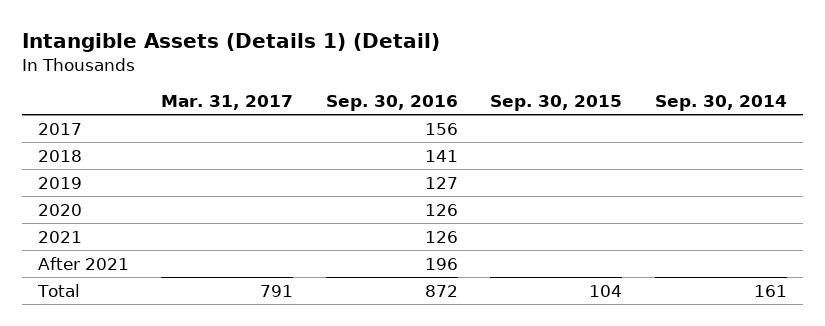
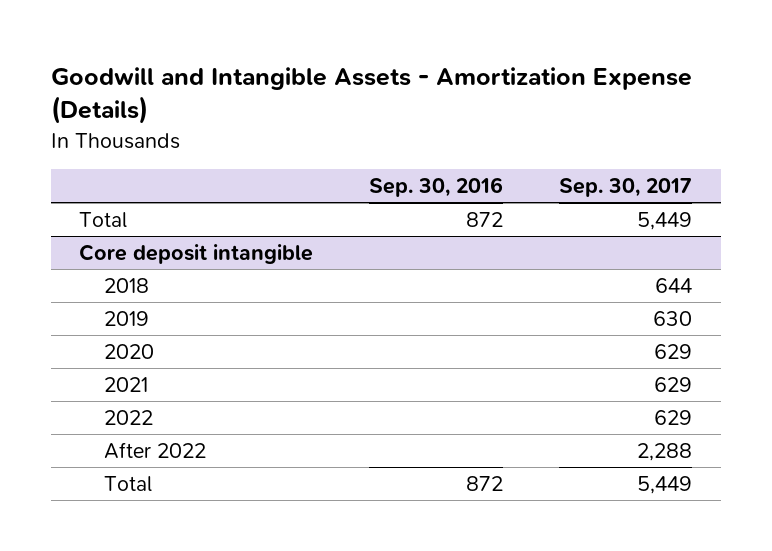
- Intangible Assets (Details 1) (Detail)
+ Goodwill and Intangible Assets - Amortization Expense (Details)
- | Mar. 31, 2017 | Sep. 30, 2016 | Sep. 30, 2015 | Sep. 30, 2014
+ | Sep. 30, 2016 | Sep. 30, 2017
- 2017 | | 156 | |
- 2018 | | 141 | |
- 2019 | | 127 | |
- 2020 | | 126 | |
- 2021 | | 126 | |
- After 2021 | | 196 | |
+ Core deposit intangible
+ 2018 | | 644
+ 2019 | | 630
+ 2020 | | 629
+ 2021 | | 629
+ 2022 | | 629
+ After 2022 | | 2,288
+ Total | 872 | 5,449

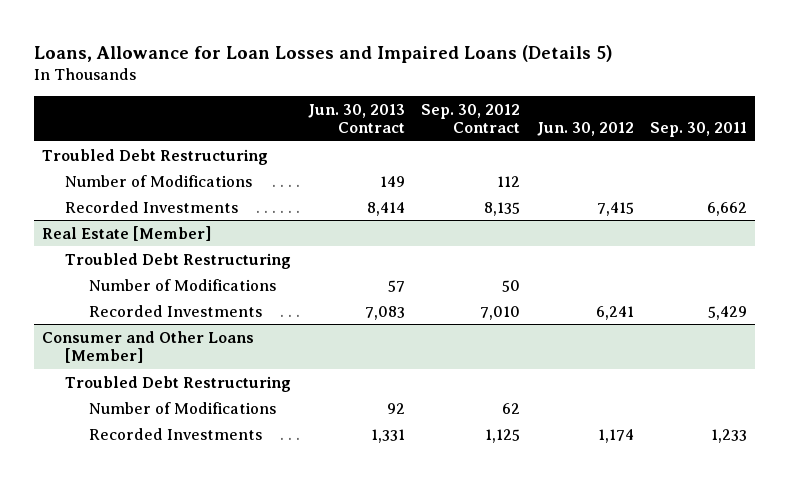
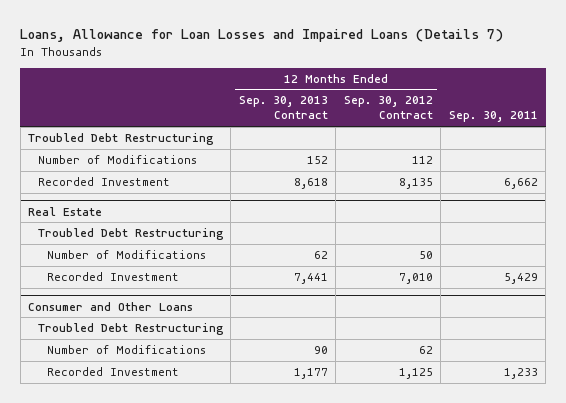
- Loans, Allowance for Loan Losses and Impaired Loans (Details 5)
+ Loans, Allowance for Loan Losses and Impaired Loans (Details 7)
- | Jun. 30, 2013 Contract | Sep. 30, 2012 Contract | Jun. 30, 2012 | Sep. 30, 2011
+ | 12 Months Ended Sep. 30, 2013 Contract | 12 Months Ended Sep. 30, 2012 Contract | Sep. 30, 2011
- Recorded Investments | 8,414 | 8,135 | 7,415 | 6,662
- Real Estate [Member]
+ Recorded Investment | 8,618 | 8,135 | 6,662
+ Real Estate
- Recorded Investments | 7,083 | 7,010 | 6,241 | 5,429
- Consumer and Other Loans [Member]
+ Recorded Investment | 7,441 | 7,010 | 5,429
+ Consumer and Other Loans
- Recorded Investments | 1,331 | 1,125 | 1,174 | 1,233
+ Recorded Investment | 1,177 | 1,125 | 1,233

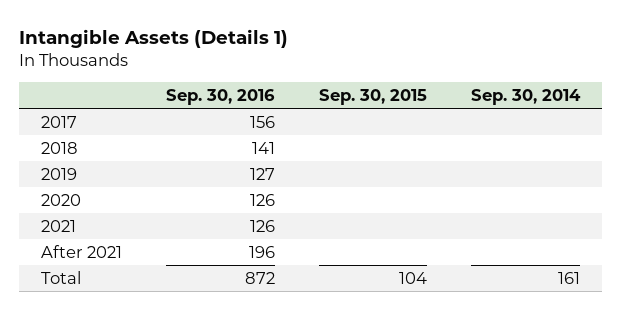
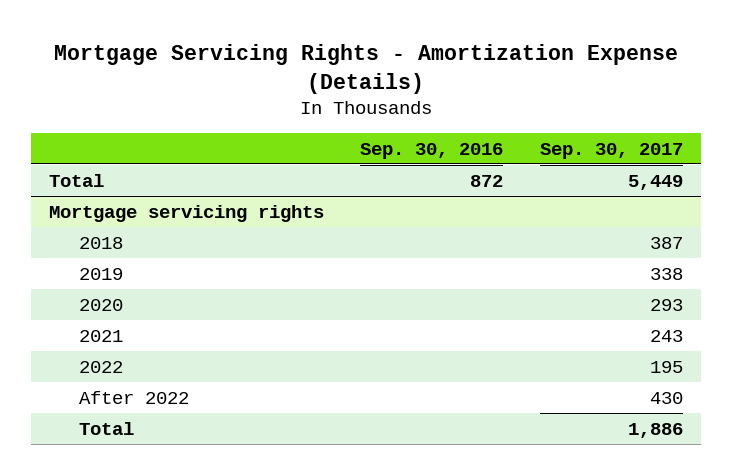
- Intangible Assets (Details 1)
+ Mortgage Servicing Rights - Amortization Expense (Details)
- | Sep. 30, 2016 | Sep. 30, 2015 | Sep. 30, 2014
+ | Sep. 30, 2016 | Sep. 30, 2017
- 2017 | 156 | |
- 2018 | 141 | |
- 2019 | 127 | |
- 2020 | 126 | |
- 2021 | 126 | |
- After 2021 | 196 | |
+ Mortgage servicing rights
+ 2018 | | 387
+ 2019 | | 338
+ 2020 | | 293
+ 2021 | | 243
+ 2022 | | 195
+ After 2022 | | 430
+ Total | | 1,886

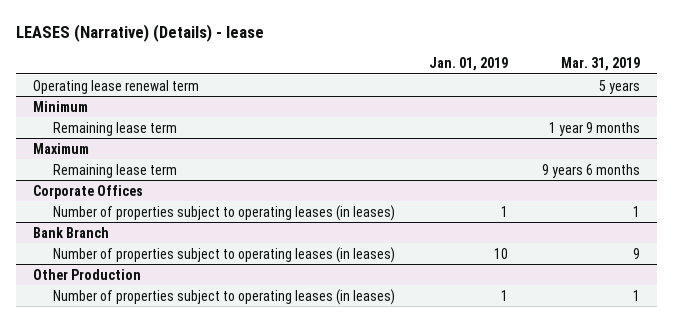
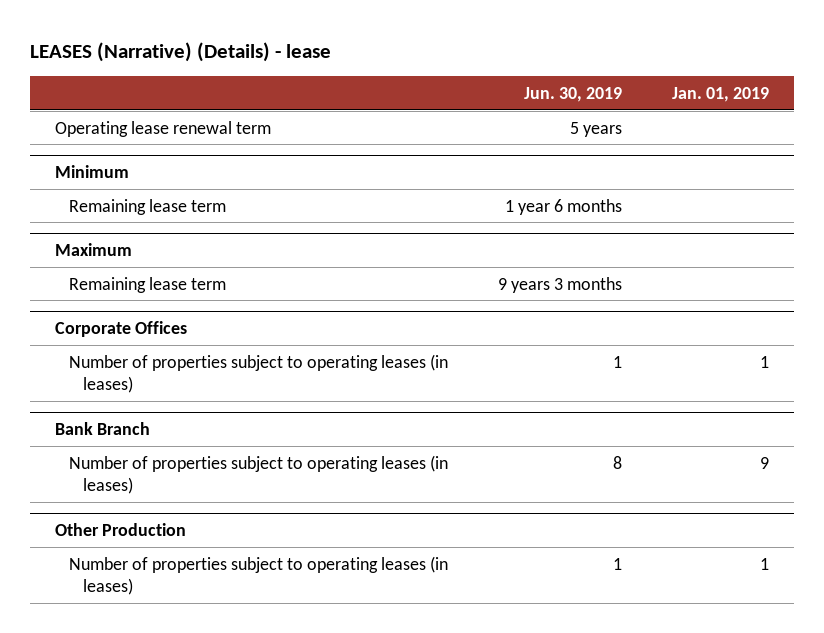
- | Jan. 01, 2019 | Mar. 31, 2019
+ | Jun. 30, 2019 | Jan. 01, 2019
@ Bank Branch
- Number of properties subject to operating leases (in leases) | 10 | 9
+ Number of properties subject to operating leases (in leases) | 8 | 9

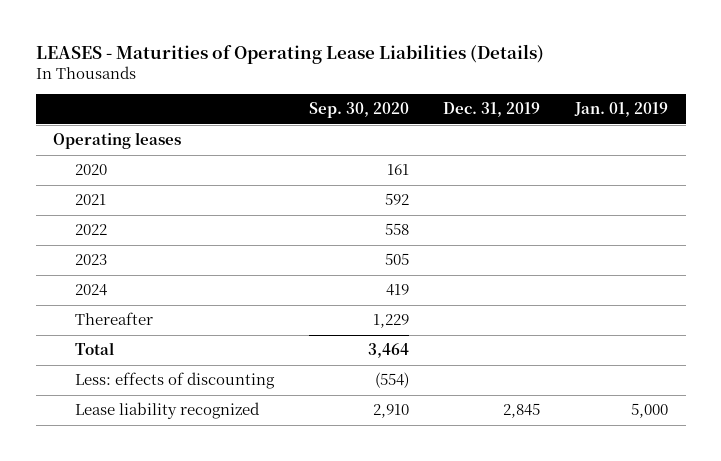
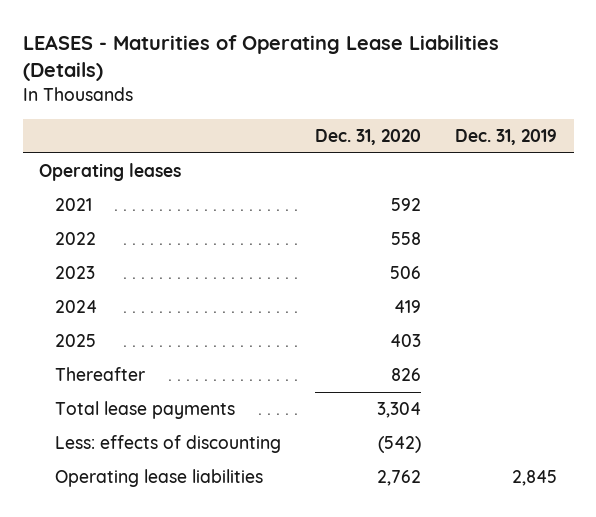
- | Sep. 30, 2020 | Dec. 31, 2019 | Jan. 01, 2019
+ | Dec. 31, 2020 | Dec. 31, 2019
- 2020 | 161 | |
+ 2025 | 403 |
- Total | 3,464 | |
+ Total lease payments | 3,304 |
- Lease liability recognized | 2,910 | 2,845 | 5,000
+ Operating lease liabilities | 2,762 | 2,845

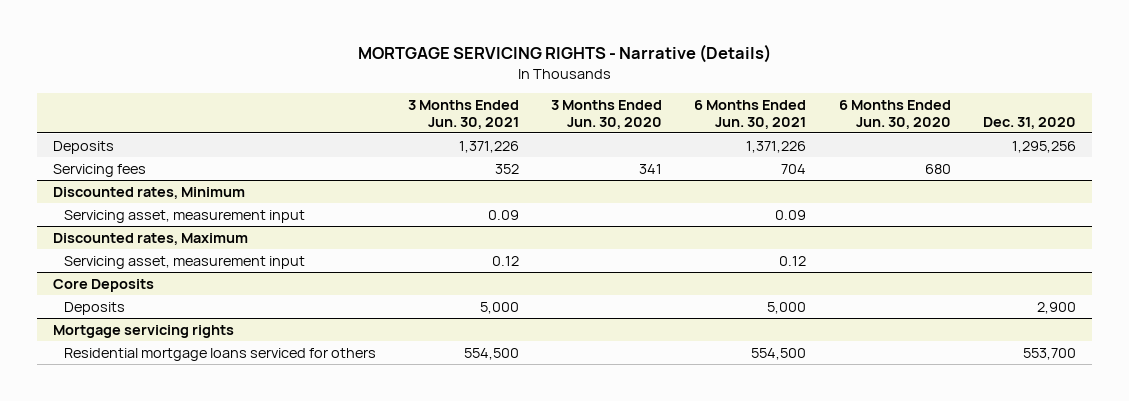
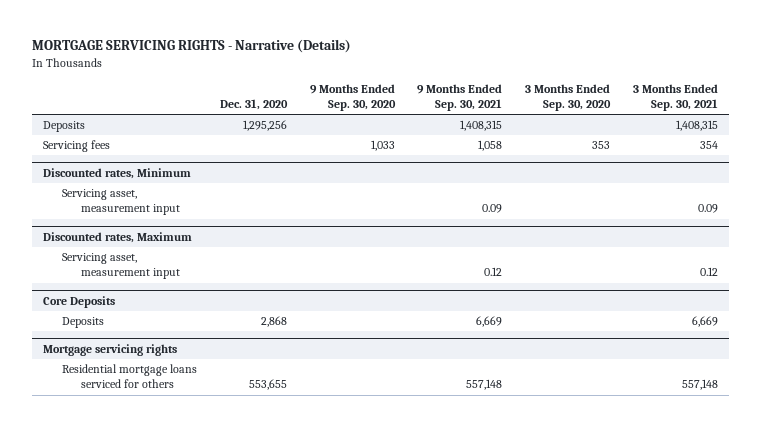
- | 3 Months Ended Jun. 30, 2021 | 3 Months Ended Jun. 30, 2020 | 6 Months Ended Jun. 30, 2021 | 6 Months Ended Jun. 30, 2020 | Dec. 31, 2020
+ | Dec. 31, 2020 | 9 Months Ended Sep. 30, 2020 | 9 Months Ended Sep. 30, 2021 | 3 Months Ended Sep. 30, 2020 | 3 Months Ended Sep. 30, 2021
@ Core Deposits
- Deposits | 5,000 | | 5,000 | | 2,900
+ Deposits | 2,868 | | 6,669 | | 6,669
@ Mortgage servicing rights
- Residential mortgage loans serviced for others | 554,500 | | 554,500 | | 553,700
+ Residential mortgage loans serviced for others | 553,655 | | 557,148 | | 557,148

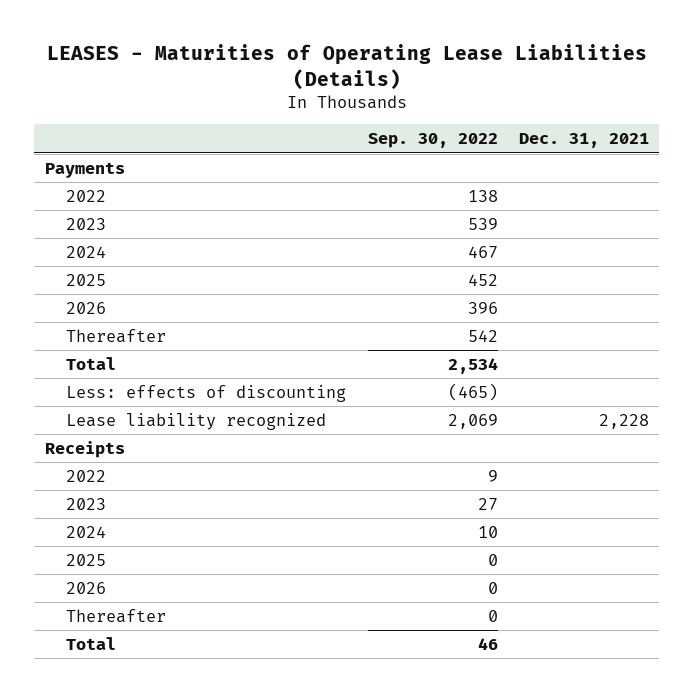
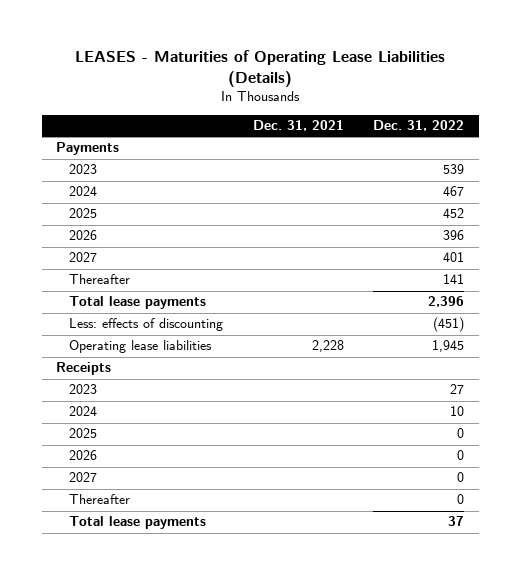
- | Sep. 30, 2022 | Dec. 31, 2021
+ | Dec. 31, 2021 | Dec. 31, 2022
- 2022 | 138 |
+ 2027 | | 401
- Total | 2,534 |
+ Total lease payments | | 2,396
- Lease liability recognized | 2,069 | 2,228
+ Operating lease liabilities | 2,228 | 1,945
- 2022 | 9 |
+ 2027 | | 0
- Total | 46 |
+ Total lease payments | | 37

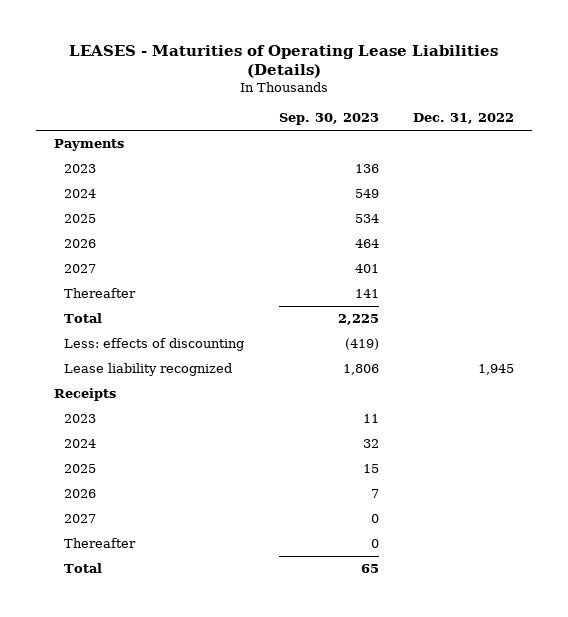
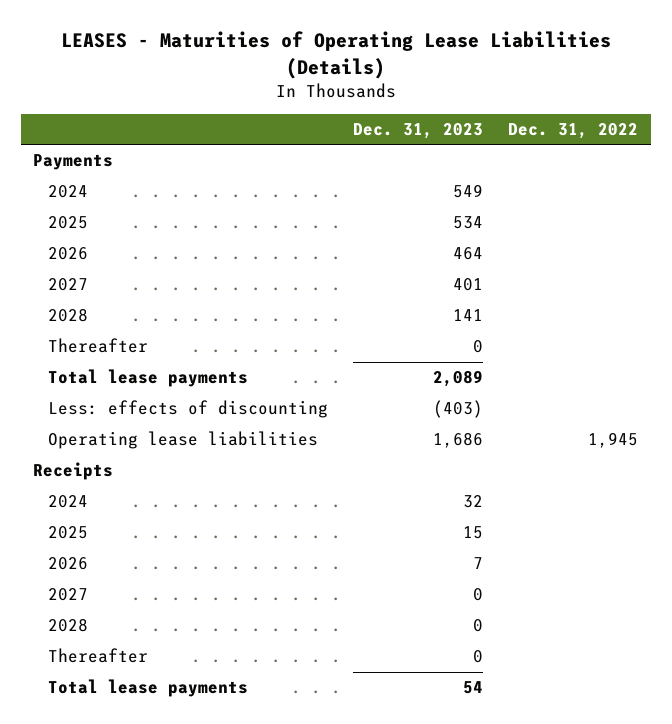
- | Sep. 30, 2023 | Dec. 31, 2022
+ | Dec. 31, 2023 | Dec. 31, 2022
- 2023 | 136 |
+ 2028 | 141 |
- Total | 2,225 |
+ Total lease payments | 2,089 |
- Lease liability recognized | 1,806 | 1,945
+ Operating lease liabilities | 1,686 | 1,945
- 2023 | 11 |
+ 2028 | 0 |
- Total | 65 |
+ Total lease payments | 54 |

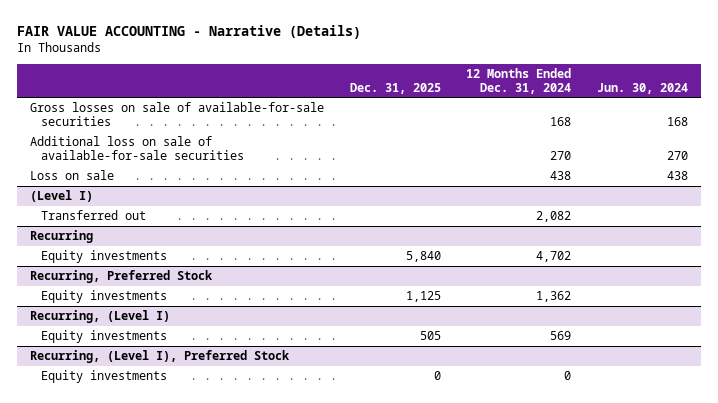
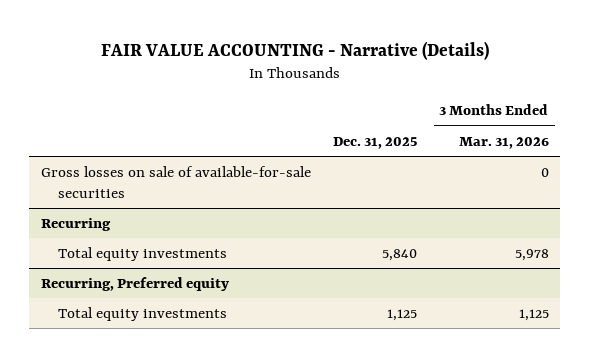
- | Dec. 31, 2025 | 12 Months Ended Dec. 31, 2024 | Jun. 30, 2024
+ | Dec. 31, 2025 | 3 Months Ended Mar. 31, 2026
- Additional loss on sale of available-for-sale securities | | 270 | 270
- Loss on sale | | 438 | 438
- (Level I)
- Transferred out | | 2,082 |
@ Recurring
- Equity investments | 5,840 | 4,702 |
- Recurring, Preferred Stock
- Equity investments | 1,125 | 1,362 |
- Recurring, (Level I)
- Equity investments | 505 | 569 |
- Recurring, (Level I), Preferred Stock
- Equity investments | 0 | 0 |
@ Recurring
+ Total equity investments | 5,840 | 5,978
+ Recurring, Preferred equity
+ Total equity investments | 1,125 | 1,125

